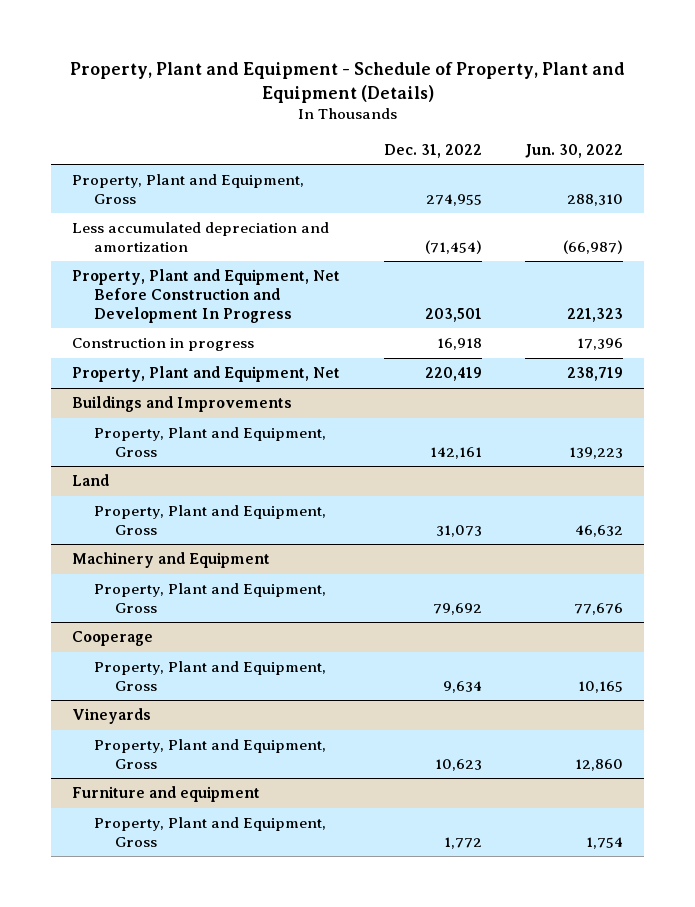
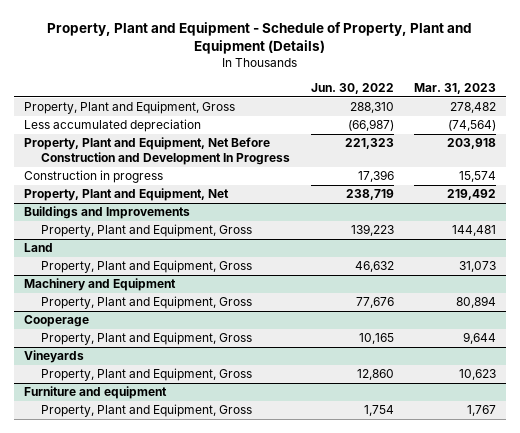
- | Dec. 31, 2022 | Jun. 30, 2022
+ | Jun. 30, 2022 | Mar. 31, 2023
- Less accumulated depreciation and amortization | (71,454) | (66,987)
+ Less accumulated depreciation | (66,987) | (74,564)

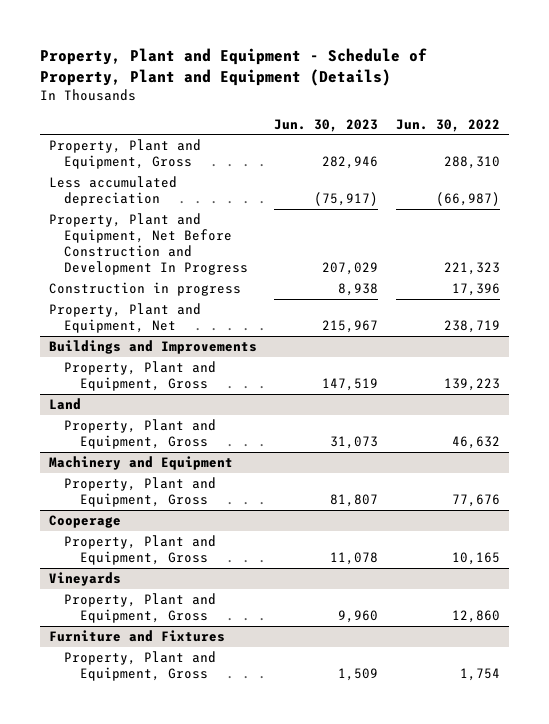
- | Jun. 30, 2022 | Mar. 31, 2023
+ | Jun. 30, 2023 | Jun. 30, 2022
- Furniture and equipment
+ Furniture and Fixtures

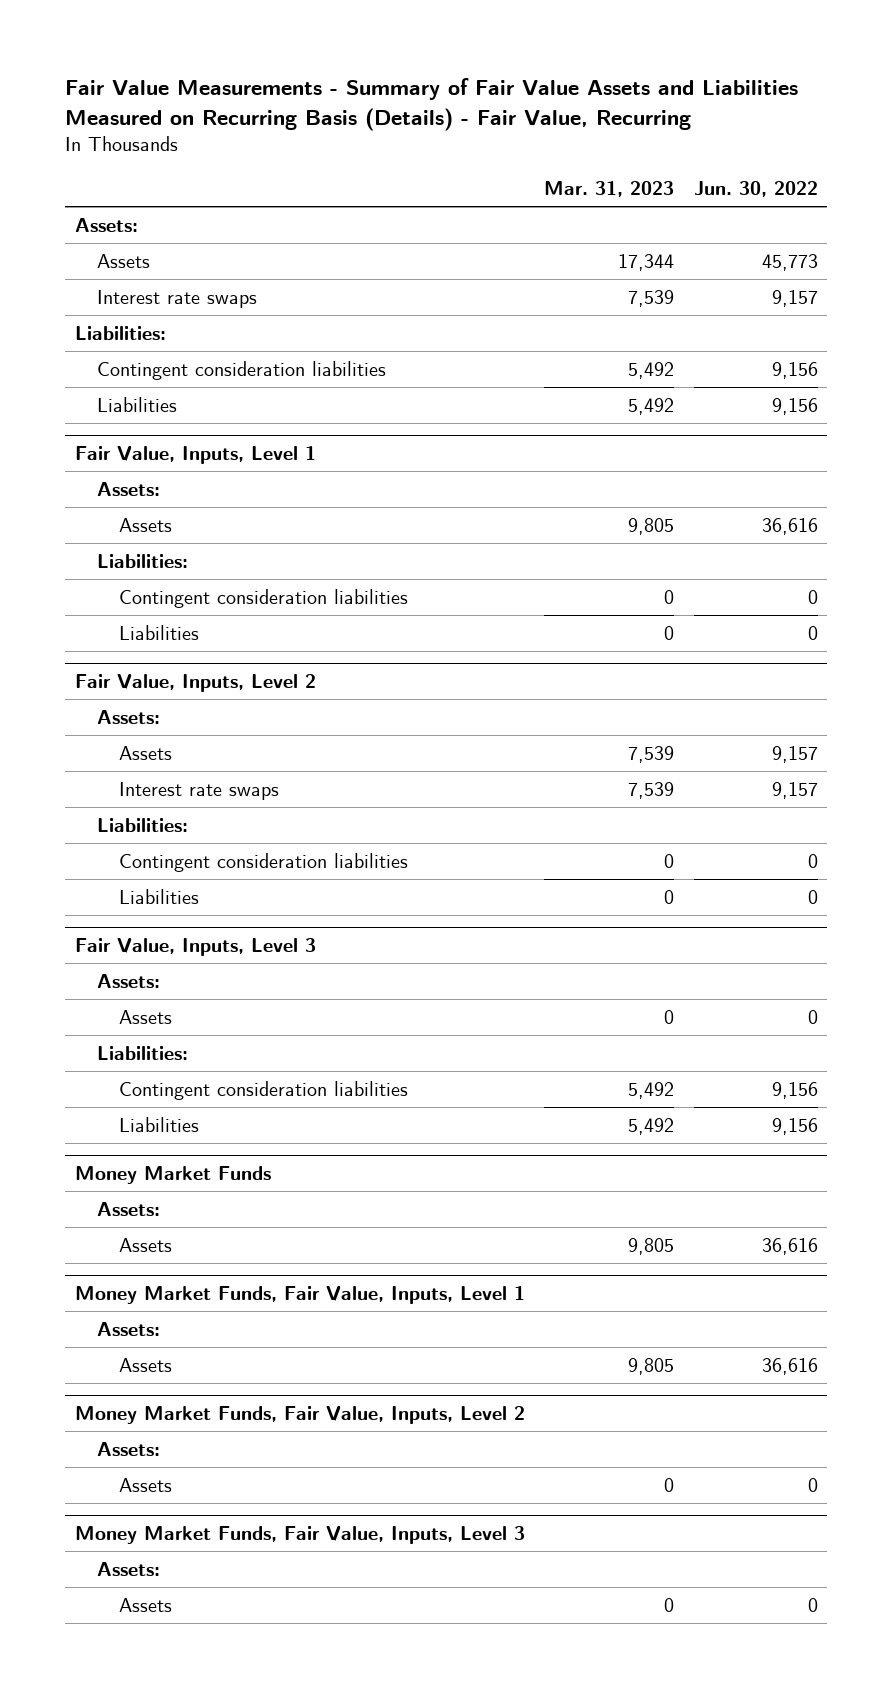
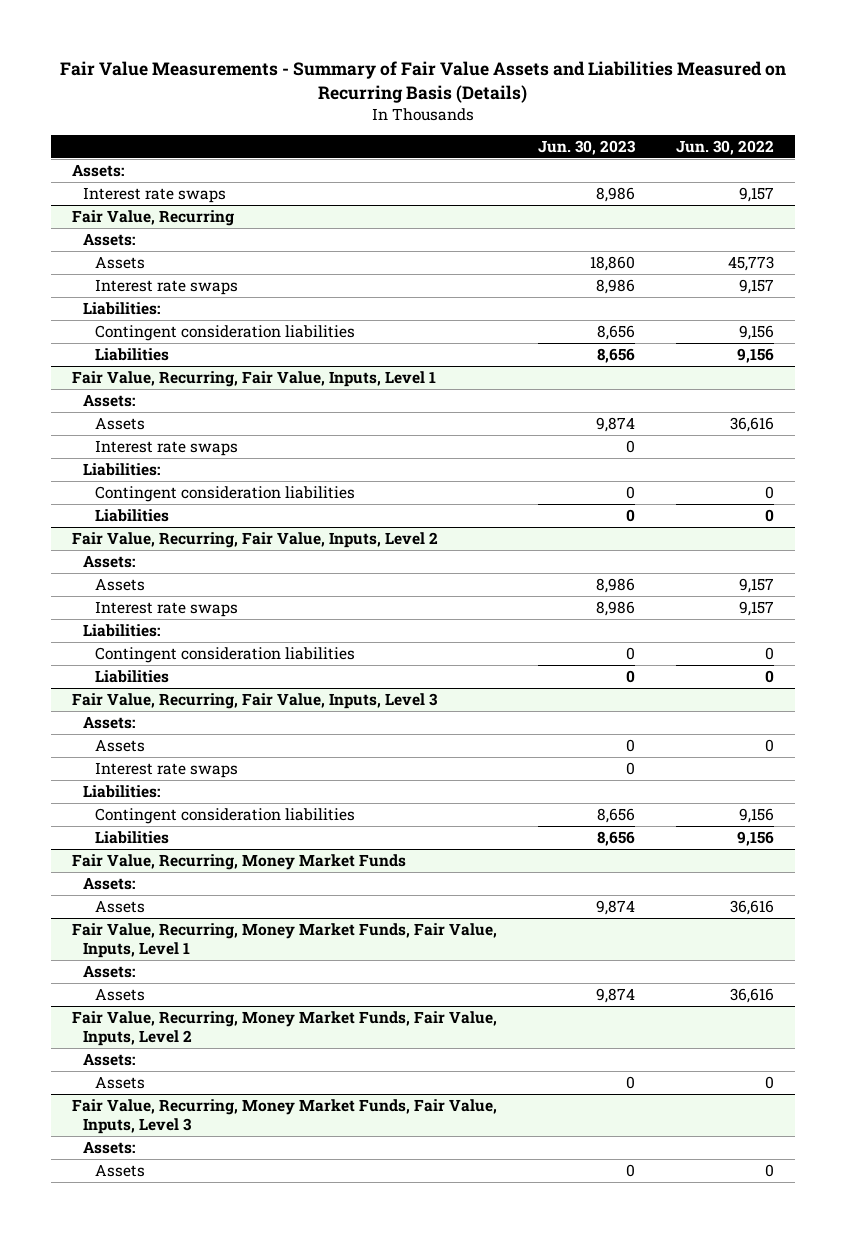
- Fair Value Measurements - Summary of Fair Value Assets and Liabilities Measured on Recurring Basis (Details) - Fair Value, Recurring
+ Fair Value Measurements - Summary of Fair Value Assets and Liabilities Measured on Recurring Basis (Details)
- | Mar. 31, 2023 | Jun. 30, 2022
+ | Jun. 30, 2023 | Jun. 30, 2022
+ Interest rate swaps | 8,986 | 9,157
+ Fair Value, Recurring
+ Assets:
- Fair Value, Inputs, Level 1
+ Fair Value, Recurring, Fair Value, Inputs, Level 1
+ Interest rate swaps | 0 |
- Fair Value, Inputs, Level 2
+ Fair Value, Recurring, Fair Value, Inputs, Level 2
- Fair Value, Inputs, Level 3
+ Fair Value, Recurring, Fair Value, Inputs, Level 3
+ Interest rate swaps | 0 |
- Money Market Funds
+ Fair Value, Recurring, Money Market Funds
- Money Market Funds, Fair Value, Inputs, Level 1
+ Fair Value, Recurring, Money Market Funds, Fair Value, Inputs, Level 1
- Money Market Funds, Fair Value, Inputs, Level 2
+ Fair Value, Recurring, Money Market Funds, Fair Value, Inputs, Level 2
- Money Market Funds, Fair Value, Inputs, Level 3
+ Fair Value, Recurring, Money Market Funds, Fair Value, Inputs, Level 3

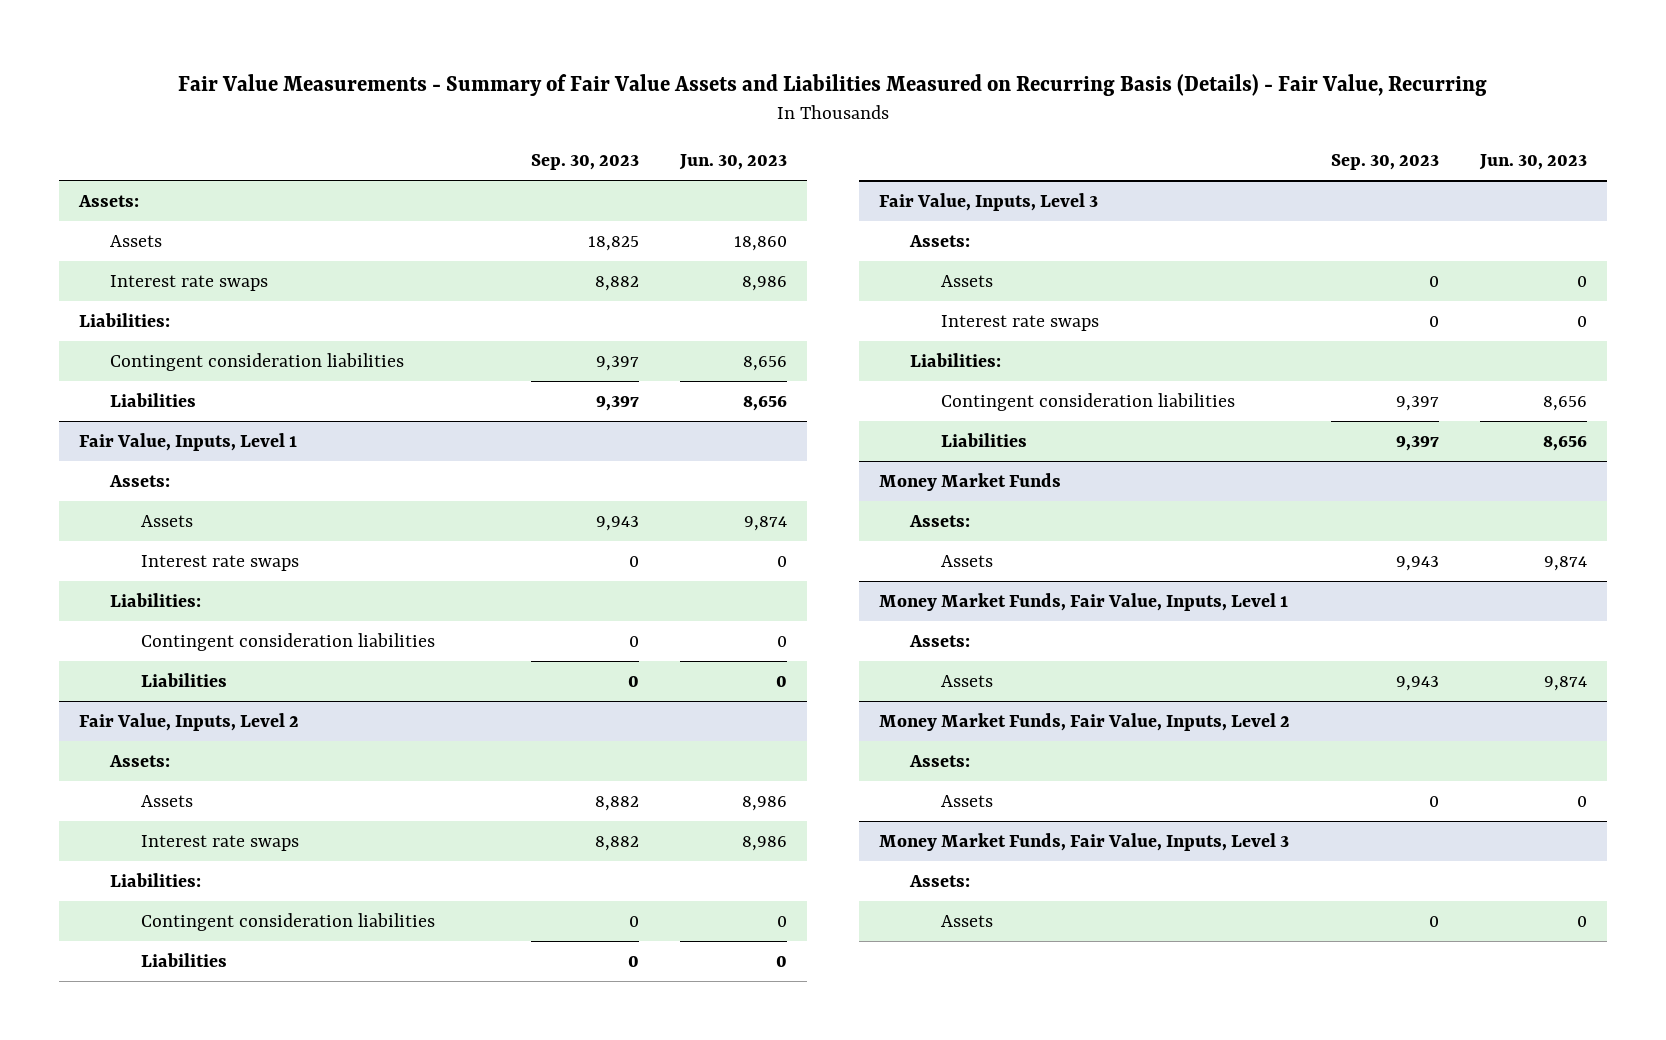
- Fair Value Measurements - Summary of Fair Value Assets and Liabilities Measured on Recurring Basis (Details)
+ Fair Value Measurements - Summary of Fair Value Assets and Liabilities Measured on Recurring Basis (Details) - Fair Value, Recurring
- | Jun. 30, 2023 | Jun. 30, 2022
+ | Sep. 30, 2023 | Jun. 30, 2023
- Interest rate swaps | 8,986 | 9,157
- Fair Value, Recurring
- Assets:
- Fair Value, Recurring, Fair Value, Inputs, Level 1
+ Fair Value, Inputs, Level 1
- Fair Value, Recurring, Fair Value, Inputs, Level 2
+ Fair Value, Inputs, Level 2
- Fair Value, Recurring, Fair Value, Inputs, Level 3
+ Fair Value, Inputs, Level 3
- Fair Value, Recurring, Money Market Funds
+ Money Market Funds
- Fair Value, Recurring, Money Market Funds, Fair Value, Inputs, Level 1
+ Money Market Funds, Fair Value, Inputs, Level 1
- Fair Value, Recurring, Money Market Funds, Fair Value, Inputs, Level 2
+ Money Market Funds, Fair Value, Inputs, Level 2
- Fair Value, Recurring, Money Market Funds, Fair Value, Inputs, Level 3
+ Money Market Funds, Fair Value, Inputs, Level 3

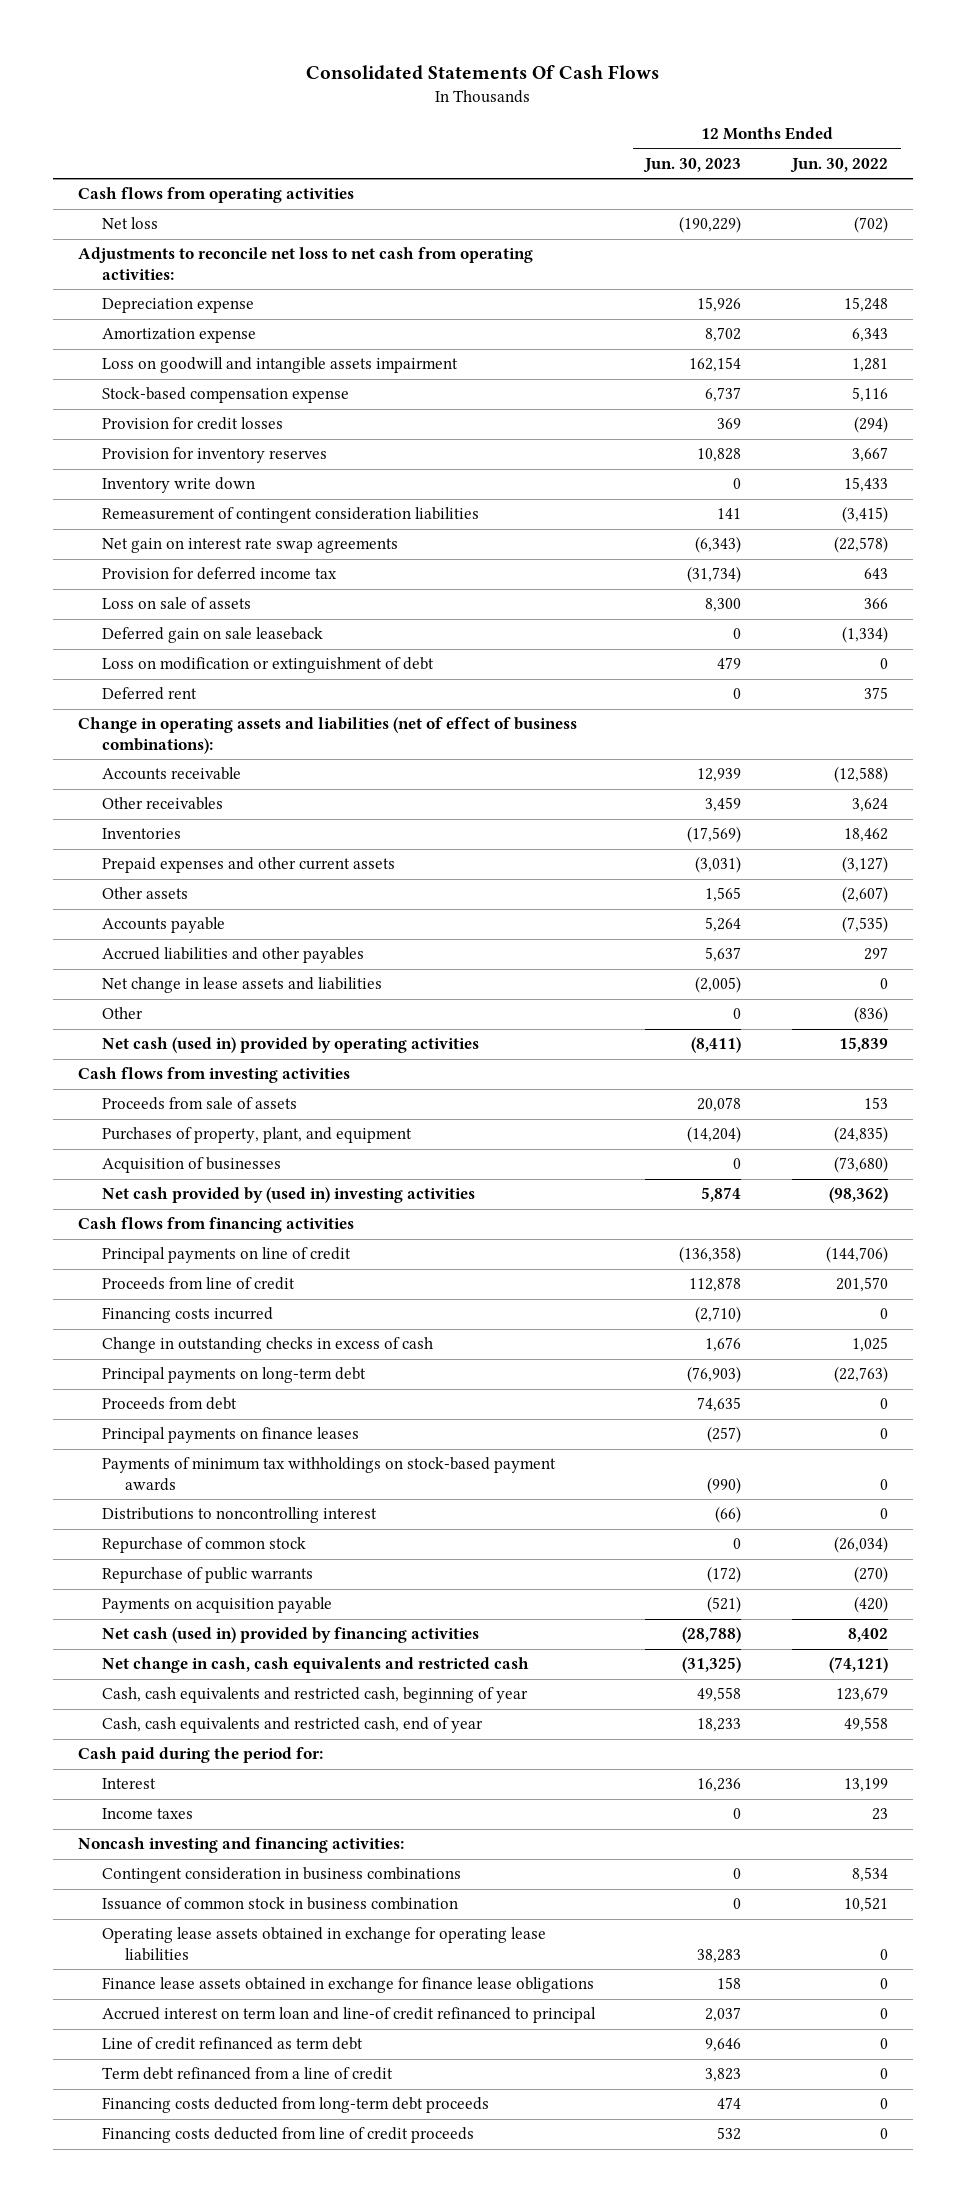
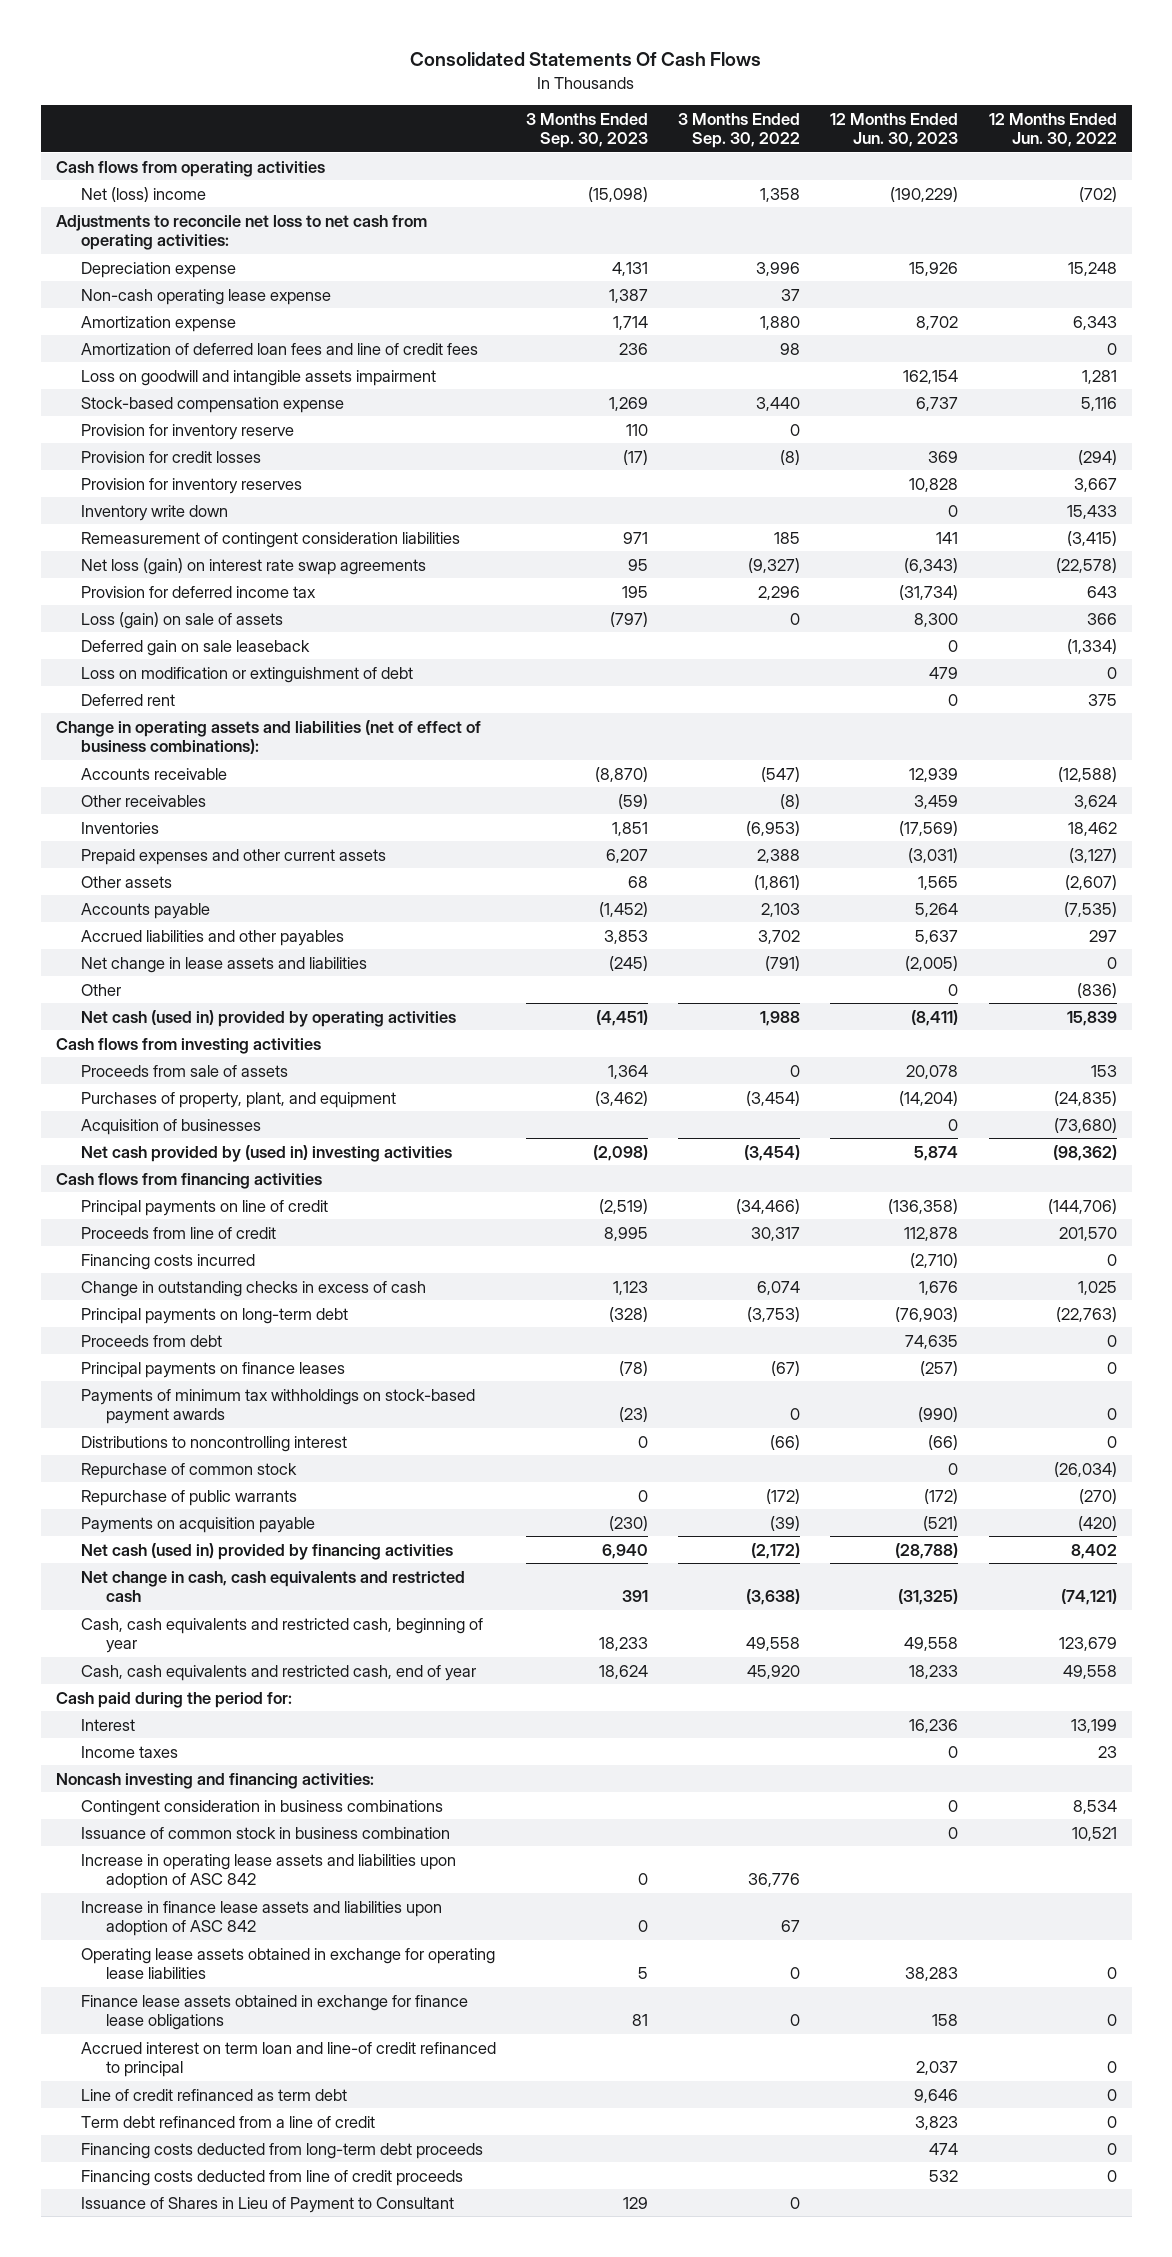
- | 12 Months Ended Jun. 30, 2023 | 12 Months Ended Jun. 30, 2022
+ | 3 Months Ended Sep. 30, 2023 | 3 Months Ended Sep. 30, 2022 | 12 Months Ended Jun. 30, 2023 | 12 Months Ended Jun. 30, 2022
- Net loss | (190,229) | (702)
+ Net (loss) income | (15,098) | 1,358 | (190,229) | (702)
+ Non-cash operating lease expense | 1,387 | 37 | |
+ Amortization of deferred loan fees and line of credit fees | 236 | 98 | | 0
+ Provision for inventory reserve | 110 | 0 | |
- Net gain on interest rate swap agreements | (6,343) | (22,578)
+ Net loss (gain) on interest rate swap agreements | 95 | (9,327) | (6,343) | (22,578)
- Loss on sale of assets | 8,300 | 366
+ Loss (gain) on sale of assets | (797) | 0 | 8,300 | 366
+ Increase in operating lease assets and liabilities upon adoption of ASC 842 | 0 | 36,776 | |
+ Increase in finance lease assets and liabilities upon adoption of ASC 842 | 0 | 67 | |
+ Issuance of Shares in Lieu of Payment to Consultant | 129 | 0 | |

